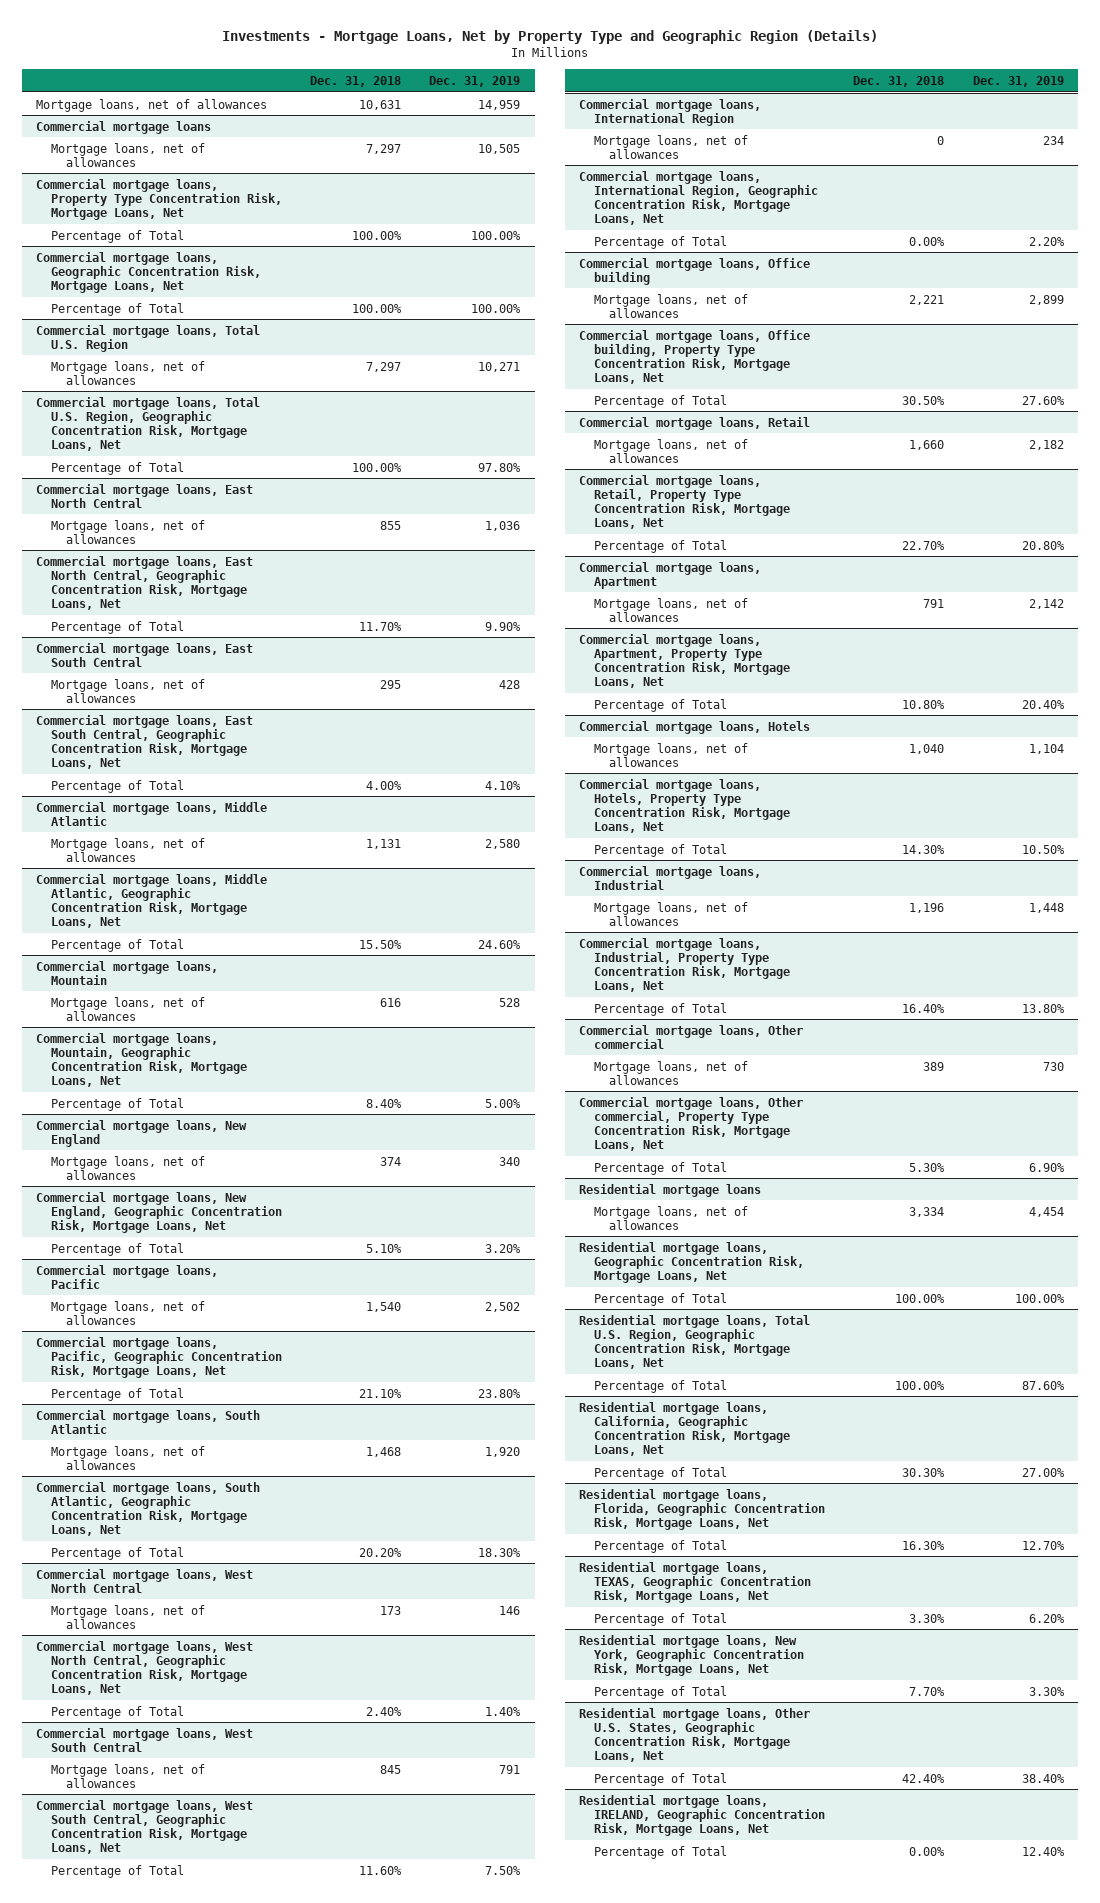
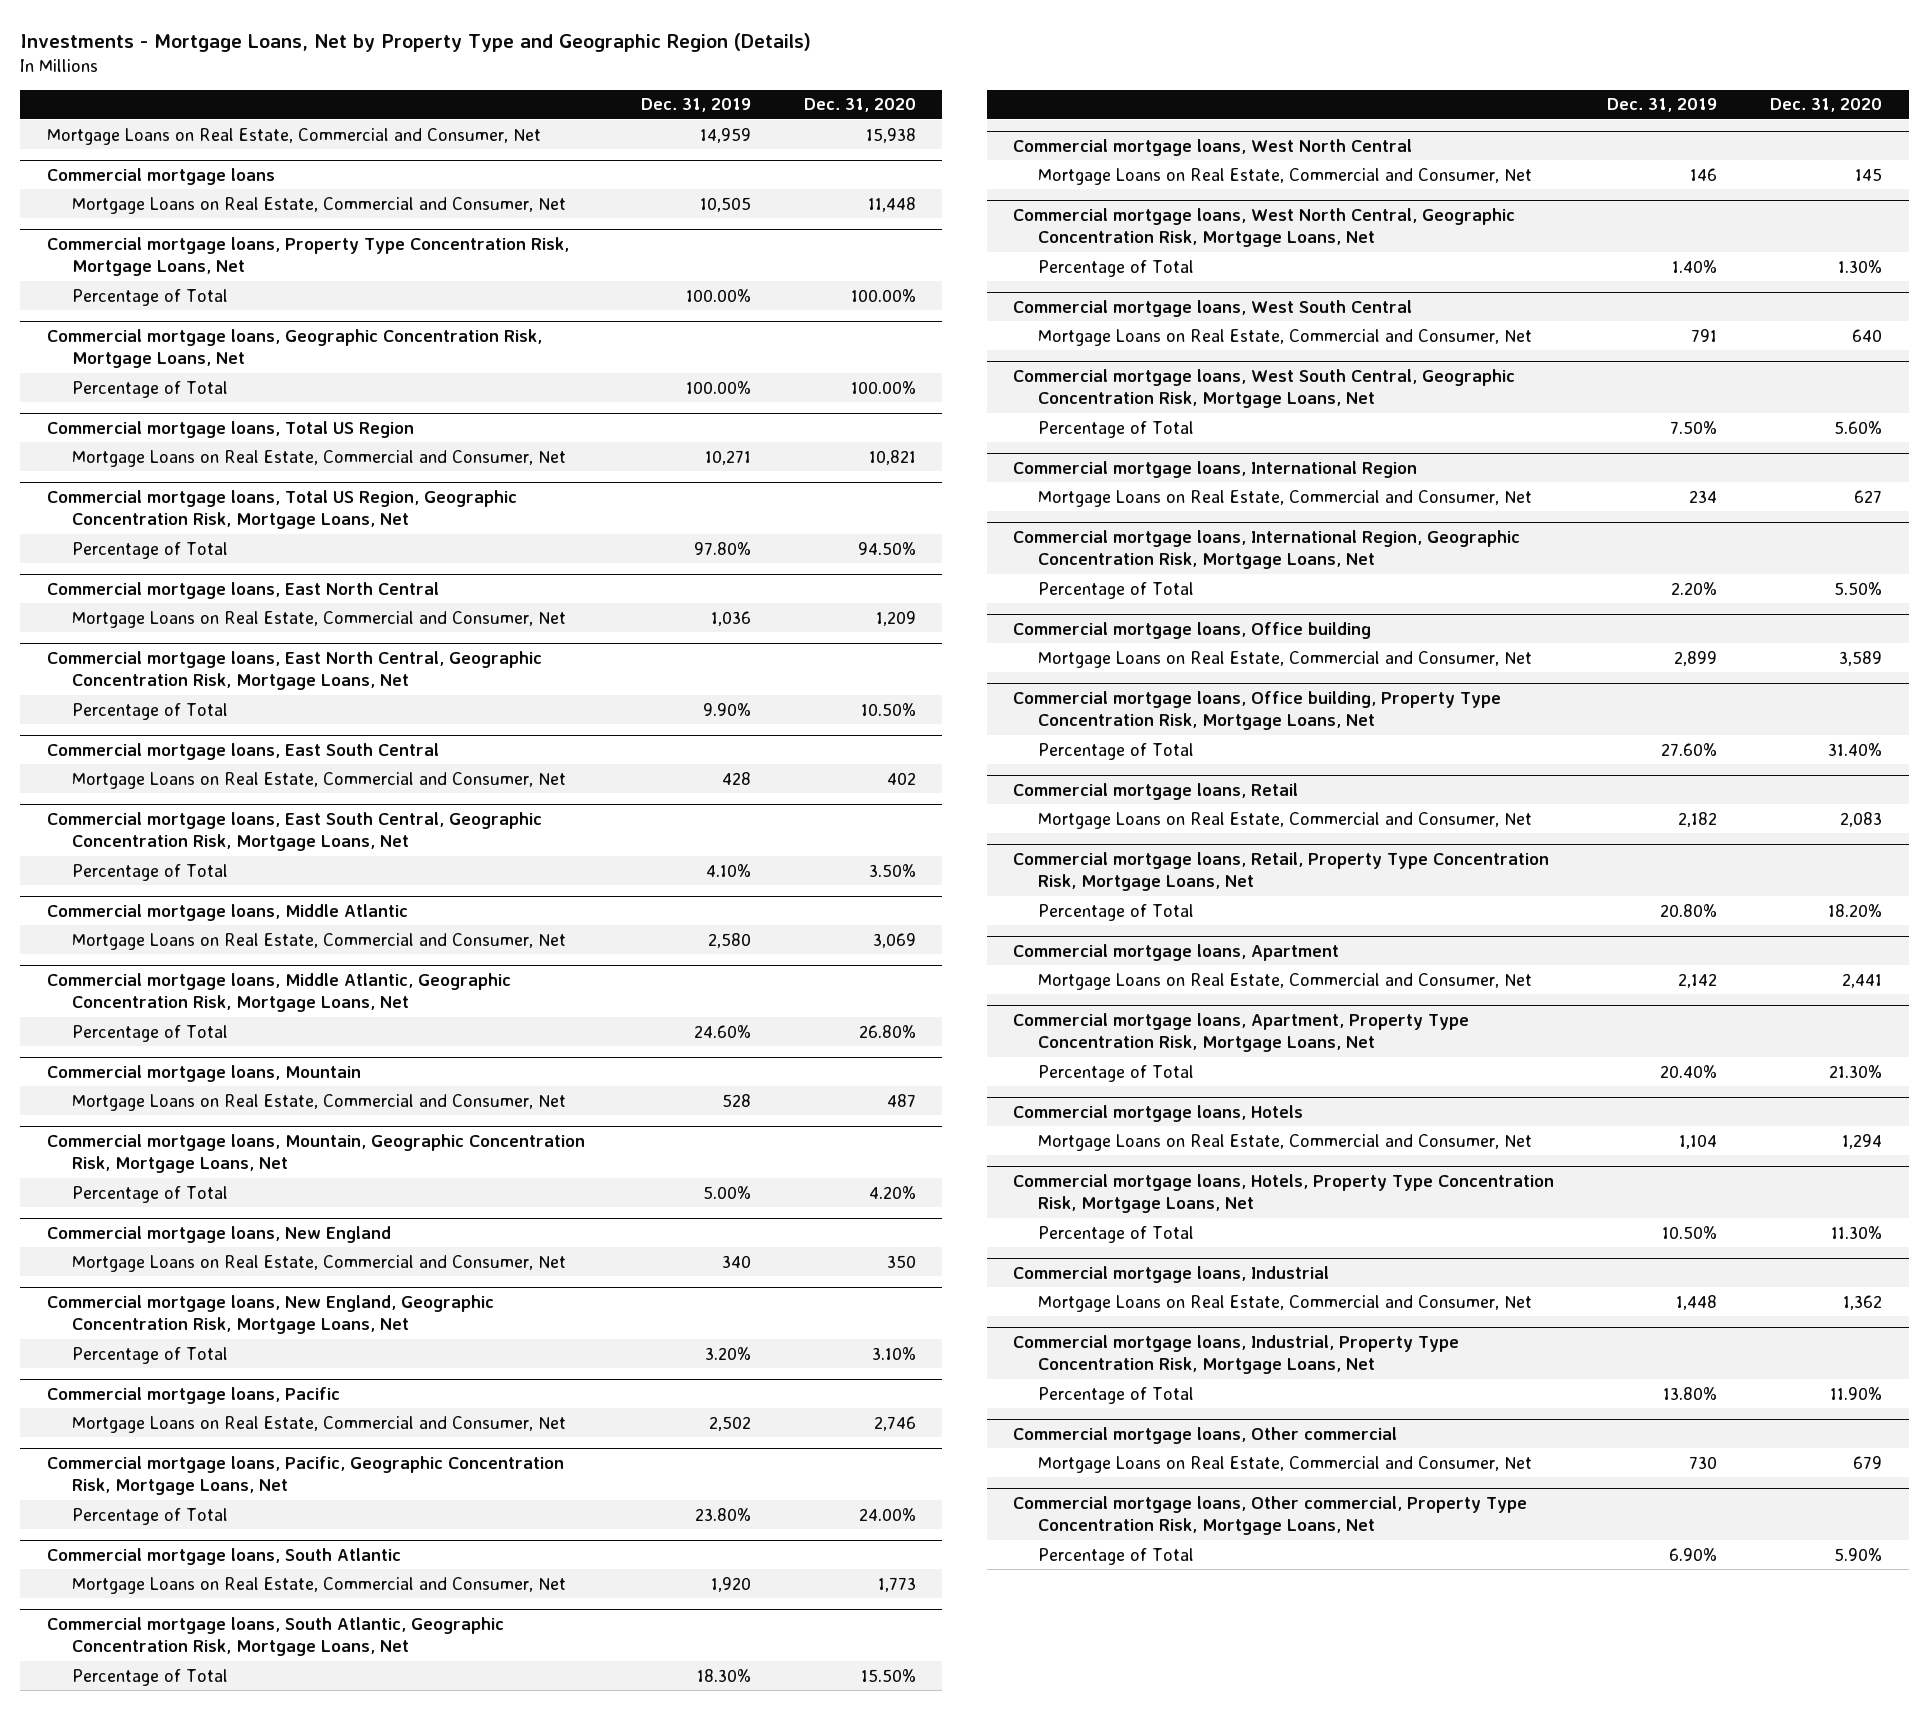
- | Dec. 31, 2018 | Dec. 31, 2019
+ | Dec. 31, 2019 | Dec. 31, 2020
- Mortgage loans, net of allowances | 10,631 | 14,959
+ Mortgage Loans on Real Estate, Commercial and Consumer, Net | 14,959 | 15,938
@ Commercial mortgage loans
- Mortgage loans, net of allowances | 7,297 | 10,505
+ Mortgage Loans on Real Estate, Commercial and Consumer, Net | 10,505 | 11,448
- Commercial mortgage loans, Total U.S. Region
- Mortgage loans, net of allowances | 7,297 | 10,271
- Commercial mortgage loans, Total U.S. Region, Geographic Concentration Risk, Mortgage Loans, Net
+ Commercial mortgage loans, Total US Region
+ Mortgage Loans on Real Estate, Commercial and Consumer, Net | 10,271 | 10,821
+ Commercial mortgage loans, Total US Region, Geographic Concentration Risk, Mortgage Loans, Net
@ Commercial mortgage loans, East North Central
- Mortgage loans, net of allowances | 855 | 1,036
+ Mortgage Loans on Real Estate, Commercial and Consumer, Net | 1,036 | 1,209
@ Commercial mortgage loans, East South Central
- Mortgage loans, net of allowances | 295 | 428
+ Mortgage Loans on Real Estate, Commercial and Consumer, Net | 428 | 402
@ Commercial mortgage loans, Middle Atlantic
- Mortgage loans, net of allowances | 1,131 | 2,580
+ Mortgage Loans on Real Estate, Commercial and Consumer, Net | 2,580 | 3,069
@ Commercial mortgage loans, Mountain
- Mortgage loans, net of allowances | 616 | 528
+ Mortgage Loans on Real Estate, Commercial and Consumer, Net | 528 | 487
@ Commercial mortgage loans, New England
- Mortgage loans, net of allowances | 374 | 340
+ Mortgage Loans on Real Estate, Commercial and Consumer, Net | 340 | 350
@ Commercial mortgage loans, Pacific
- Mortgage loans, net of allowances | 1,540 | 2,502
+ Mortgage Loans on Real Estate, Commercial and Consumer, Net | 2,502 | 2,746
@ Commercial mortgage loans, South Atlantic
- Mortgage loans, net of allowances | 1,468 | 1,920
+ Mortgage Loans on Real Estate, Commercial and Consumer, Net | 1,920 | 1,773
@ Commercial mortgage loans, West North Central
- Mortgage loans, net of allowances | 173 | 146
+ Mortgage Loans on Real Estate, Commercial and Consumer, Net | 146 | 145
@ Commercial mortgage loans, West South Central
- Mortgage loans, net of allowances | 845 | 791
+ Mortgage Loans on Real Estate, Commercial and Consumer, Net | 791 | 640
@ Commercial mortgage loans, International Region
- Mortgage loans, net of allowances | 0 | 234
+ Mortgage Loans on Real Estate, Commercial and Consumer, Net | 234 | 627
@ Commercial mortgage loans, Office building
- Mortgage loans, net of allowances | 2,221 | 2,899
+ Mortgage Loans on Real Estate, Commercial and Consumer, Net | 2,899 | 3,589
@ Commercial mortgage loans, Retail
- Mortgage loans, net of allowances | 1,660 | 2,182
+ Mortgage Loans on Real Estate, Commercial and Consumer, Net | 2,182 | 2,083
@ Commercial mortgage loans, Apartment
- Mortgage loans, net of allowances | 791 | 2,142
+ Mortgage Loans on Real Estate, Commercial and Consumer, Net | 2,142 | 2,441
@ Commercial mortgage loans, Hotels
- Mortgage loans, net of allowances | 1,040 | 1,104
+ Mortgage Loans on Real Estate, Commercial and Consumer, Net | 1,104 | 1,294
@ Commercial mortgage loans, Industrial
- Mortgage loans, net of allowances | 1,196 | 1,448
+ Mortgage Loans on Real Estate, Commercial and Consumer, Net | 1,448 | 1,362
@ Commercial mortgage loans, Other commercial
- Mortgage loans, net of allowances | 389 | 730
+ Mortgage Loans on Real Estate, Commercial and Consumer, Net | 730 | 679
- Residential mortgage loans
- Mortgage loans, net of allowances | 3,334 | 4,454
- Residential mortgage loans, Geographic Concentration Risk, Mortgage Loans, Net
- Percentage of Total | 100.00% | 100.00%
- Residential mortgage loans, Total U.S. Region, Geographic Concentration Risk, Mortgage Loans, Net
- Percentage of Total | 100.00% | 87.60%
- Residential mortgage loans, California, Geographic Concentration Risk, Mortgage Loans, Net
- Percentage of Total | 30.30% | 27.00%
- Residential mortgage loans, Florida, Geographic Concentration Risk, Mortgage Loans, Net
- Percentage of Total | 16.30% | 12.70%
- Residential mortgage loans, TEXAS, Geographic Concentration Risk, Mortgage Loans, Net
- Percentage of Total | 3.30% | 6.20%
- Residential mortgage loans, New York, Geographic Concentration Risk, Mortgage Loans, Net
- Percentage of Total | 7.70% | 3.30%
- Residential mortgage loans, Other U.S. States, Geographic Concentration Risk, Mortgage Loans, Net
- Percentage of Total | 42.40% | 38.40%
- Residential mortgage loans, IRELAND, Geographic Concentration Risk, Mortgage Loans, Net
- Percentage of Total | 0.00% | 12.40%

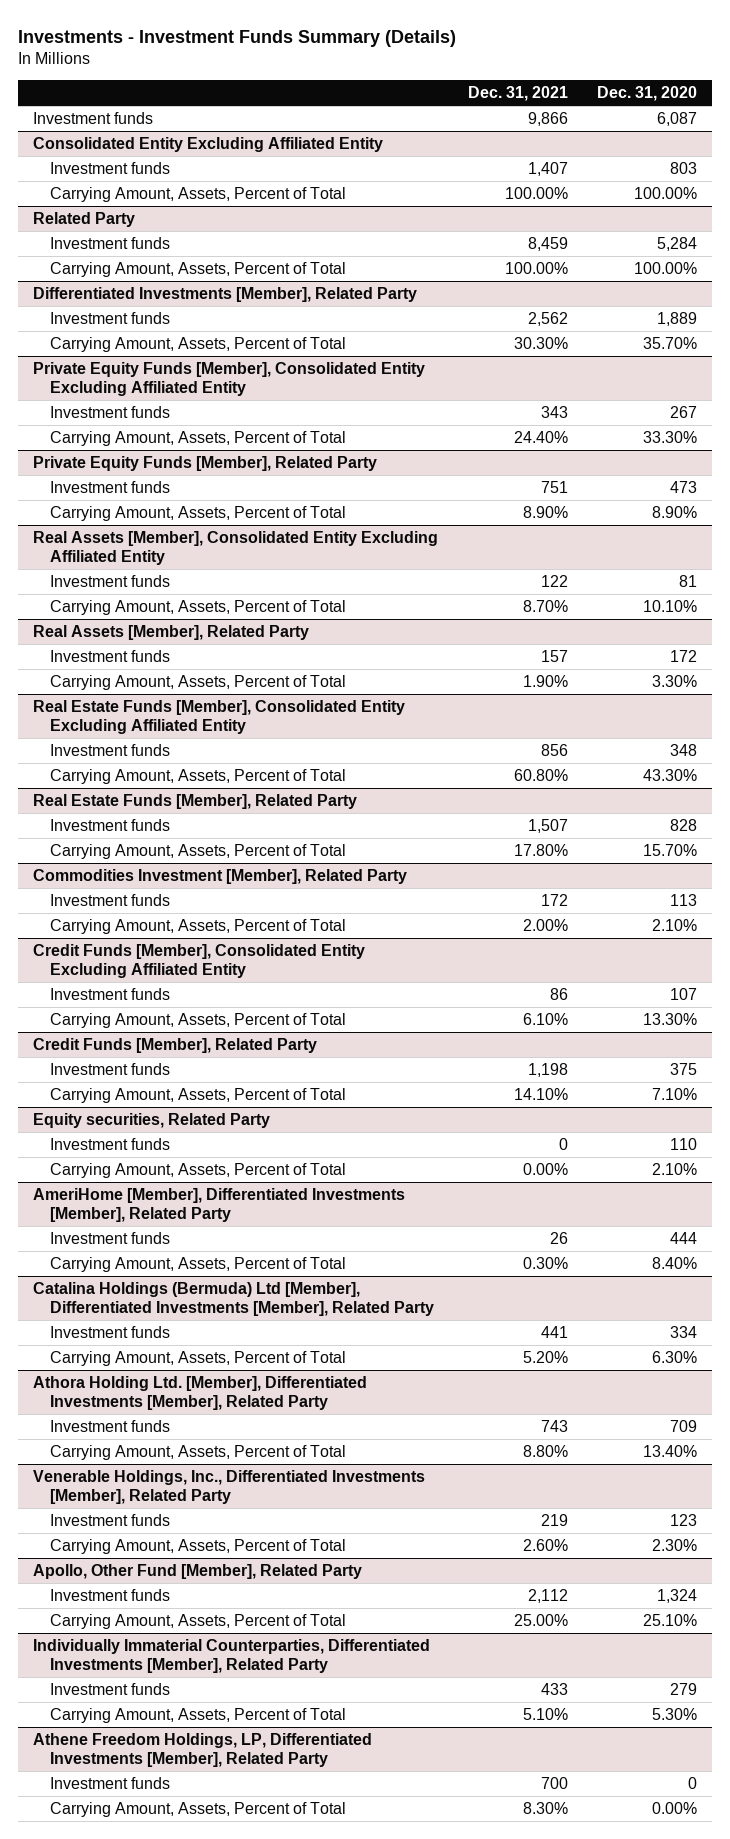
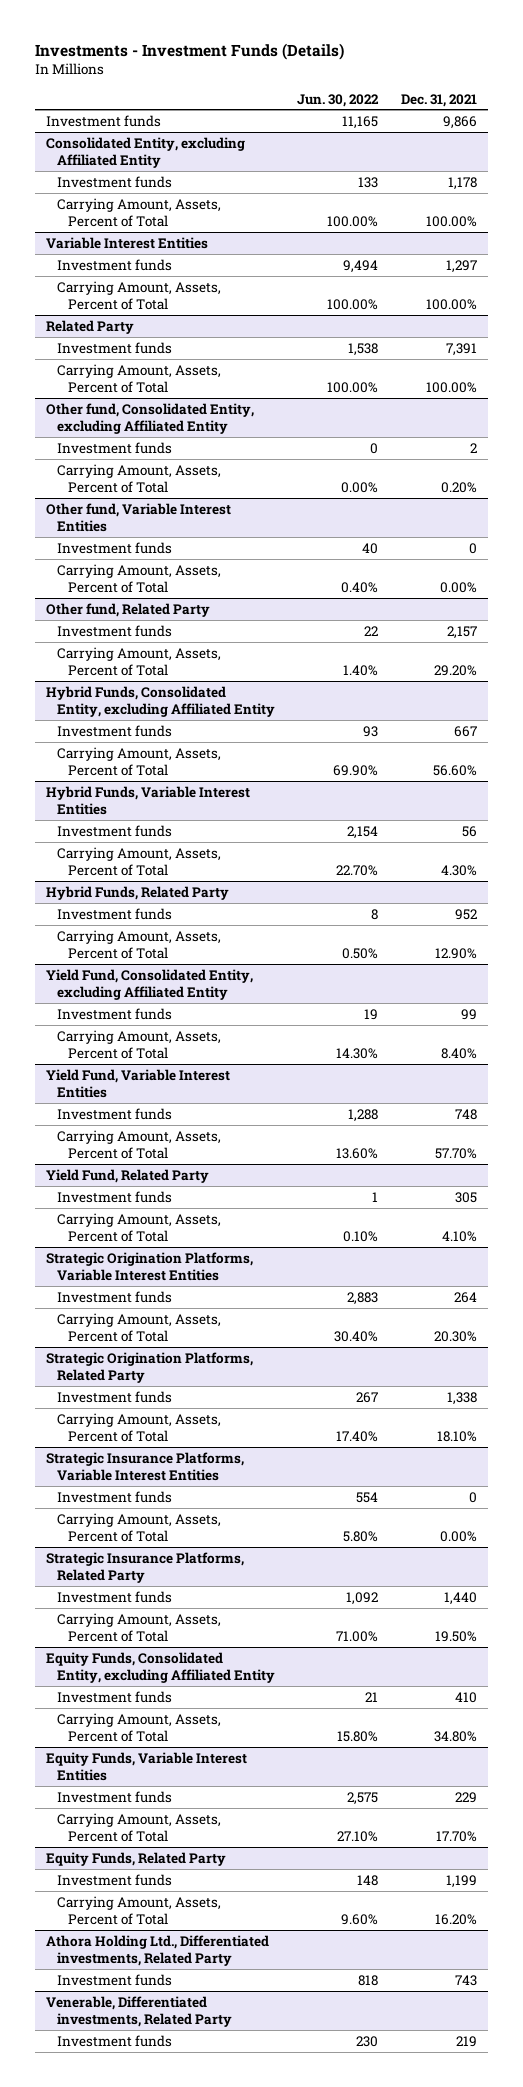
- Investments - Investment Funds Summary (Details)
+ Investments - Investment Funds (Details)
- | Dec. 31, 2021 | Dec. 31, 2020
+ | Jun. 30, 2022 | Dec. 31, 2021
- Consolidated Entity Excluding Affiliated Entity
- Investment funds | 1,407 | 803
+ Consolidated Entity, excluding Affiliated Entity
+ Investment funds | 133 | 1,178
+ Variable Interest Entities
+ Investment funds | 9,494 | 1,297
+ Carrying Amount, Assets, Percent of Total | 100.00% | 100.00%
@ Related Party
- Investment funds | 8,459 | 5,284
+ Investment funds | 1,538 | 7,391
- Differentiated Investments [Member], Related Party
- Investment funds | 2,562 | 1,889
- Carrying Amount, Assets, Percent of Total | 30.30% | 35.70%
- Private Equity Funds [Member], Consolidated Entity Excluding Affiliated Entity
- Investment funds | 343 | 267
- Carrying Amount, Assets, Percent of Total | 24.40% | 33.30%
- Private Equity Funds [Member], Related Party
- Investment funds | 751 | 473
- Carrying Amount, Assets, Percent of Total | 8.90% | 8.90%
- Real Assets [Member], Consolidated Entity Excluding Affiliated Entity
- Investment funds | 122 | 81
- Carrying Amount, Assets, Percent of Total | 8.70% | 10.10%
- Real Assets [Member], Related Party
- Investment funds | 157 | 172
- Carrying Amount, Assets, Percent of Total | 1.90% | 3.30%
- Real Estate Funds [Member], Consolidated Entity Excluding Affiliated Entity
- Investment funds | 856 | 348
- Carrying Amount, Assets, Percent of Total | 60.80% | 43.30%
- Real Estate Funds [Member], Related Party
- Investment funds | 1,507 | 828
- Carrying Amount, Assets, Percent of Total | 17.80% | 15.70%
- Commodities Investment [Member], Related Party
- Investment funds | 172 | 113
- Carrying Amount, Assets, Percent of Total | 2.00% | 2.10%
- Credit Funds [Member], Consolidated Entity Excluding Affiliated Entity
- Investment funds | 86 | 107
- Carrying Amount, Assets, Percent of Total | 6.10% | 13.30%
- Credit Funds [Member], Related Party
- Investment funds | 1,198 | 375
- Carrying Amount, Assets, Percent of Total | 14.10% | 7.10%
- Equity securities, Related Party
+ Other fund, Consolidated Entity, excluding Affiliated Entity
+ Investment funds | 0 | 2
+ Carrying Amount, Assets, Percent of Total | 0.00% | 0.20%
+ Other fund, Variable Interest Entities
- AmeriHome [Member], Differentiated Investments [Member], Related Party
- Investment funds | 26 | 444
- Carrying Amount, Assets, Percent of Total | 0.30% | 8.40%
- Catalina Holdings (Bermuda) Ltd [Member], Differentiated Investments [Member], Related Party
- Investment funds | 441 | 334
- Carrying Amount, Assets, Percent of Total | 5.20% | 6.30%
- Athora Holding Ltd. [Member], Differentiated Investments [Member], Related Party
+ Other fund, Related Party
+ Investment funds | 22 | 2,157
+ Carrying Amount, Assets, Percent of Total | 1.40% | 29.20%
+ Hybrid Funds, Consolidated Entity, excluding Affiliated Entity
+ Investment funds | 93 | 667
+ Carrying Amount, Assets, Percent of Total | 69.90% | 56.60%
+ Hybrid Funds, Variable Interest Entities
+ Investment funds | 2,154 | 56
+ Carrying Amount, Assets, Percent of Total | 22.70% | 4.30%
+ Hybrid Funds, Related Party
+ Investment funds | 8 | 952
+ Carrying Amount, Assets, Percent of Total | 0.50% | 12.90%
+ Yield Fund, Consolidated Entity, excluding Affiliated Entity
+ Investment funds | 19 | 99
+ Carrying Amount, Assets, Percent of Total | 14.30% | 8.40%
+ Yield Fund, Variable Interest Entities
+ Investment funds | 1,288 | 748
+ Carrying Amount, Assets, Percent of Total | 13.60% | 57.70%
+ Yield Fund, Related Party
+ Investment funds | 1 | 305
+ Carrying Amount, Assets, Percent of Total | 0.10% | 4.10%
+ Strategic Origination Platforms, Variable Interest Entities
+ Investment funds | 2,883 | 264
+ Carrying Amount, Assets, Percent of Total | 30.40% | 20.30%
+ Strategic Origination Platforms, Related Party
+ Investment funds | 267 | 1,338
+ Carrying Amount, Assets, Percent of Total | 17.40% | 18.10%
+ Strategic Insurance Platforms, Variable Interest Entities
+ Investment funds | 554 | 0
+ Carrying Amount, Assets, Percent of Total | 5.80% | 0.00%
+ Strategic Insurance Platforms, Related Party
+ Investment funds | 1,092 | 1,440
+ Carrying Amount, Assets, Percent of Total | 71.00% | 19.50%
+ Equity Funds, Consolidated Entity, excluding Affiliated Entity
+ Investment funds | 21 | 410
+ Carrying Amount, Assets, Percent of Total | 15.80% | 34.80%
+ Equity Funds, Variable Interest Entities
+ Investment funds | 2,575 | 229
+ Carrying Amount, Assets, Percent of Total | 27.10% | 17.70%
+ Equity Funds, Related Party
+ Investment funds | 148 | 1,199
+ Carrying Amount, Assets, Percent of Total | 9.60% | 16.20%
+ Athora Holding Ltd., Differentiated investments, Related Party
- Carrying Amount, Assets, Percent of Total | 8.80% | 13.40%
- Venerable Holdings, Inc., Differentiated Investments [Member], Related Party
+ Venerable, Differentiated investments, Related Party
- Carrying Amount, Assets, Percent of Total | 2.60% | 2.30%
- Apollo, Other Fund [Member], Related Party
- Investment funds | 2,112 | 1,324
- Carrying Amount, Assets, Percent of Total | 25.00% | 25.10%
- Individually Immaterial Counterparties, Differentiated Investments [Member], Related Party
- Investment funds | 433 | 279
- Carrying Amount, Assets, Percent of Total | 5.10% | 5.30%
- Athene Freedom Holdings, LP, Differentiated Investments [Member], Related Party
- Investment funds | 700 | 0
- Carrying Amount, Assets, Percent of Total | 8.30% | 0.00%

